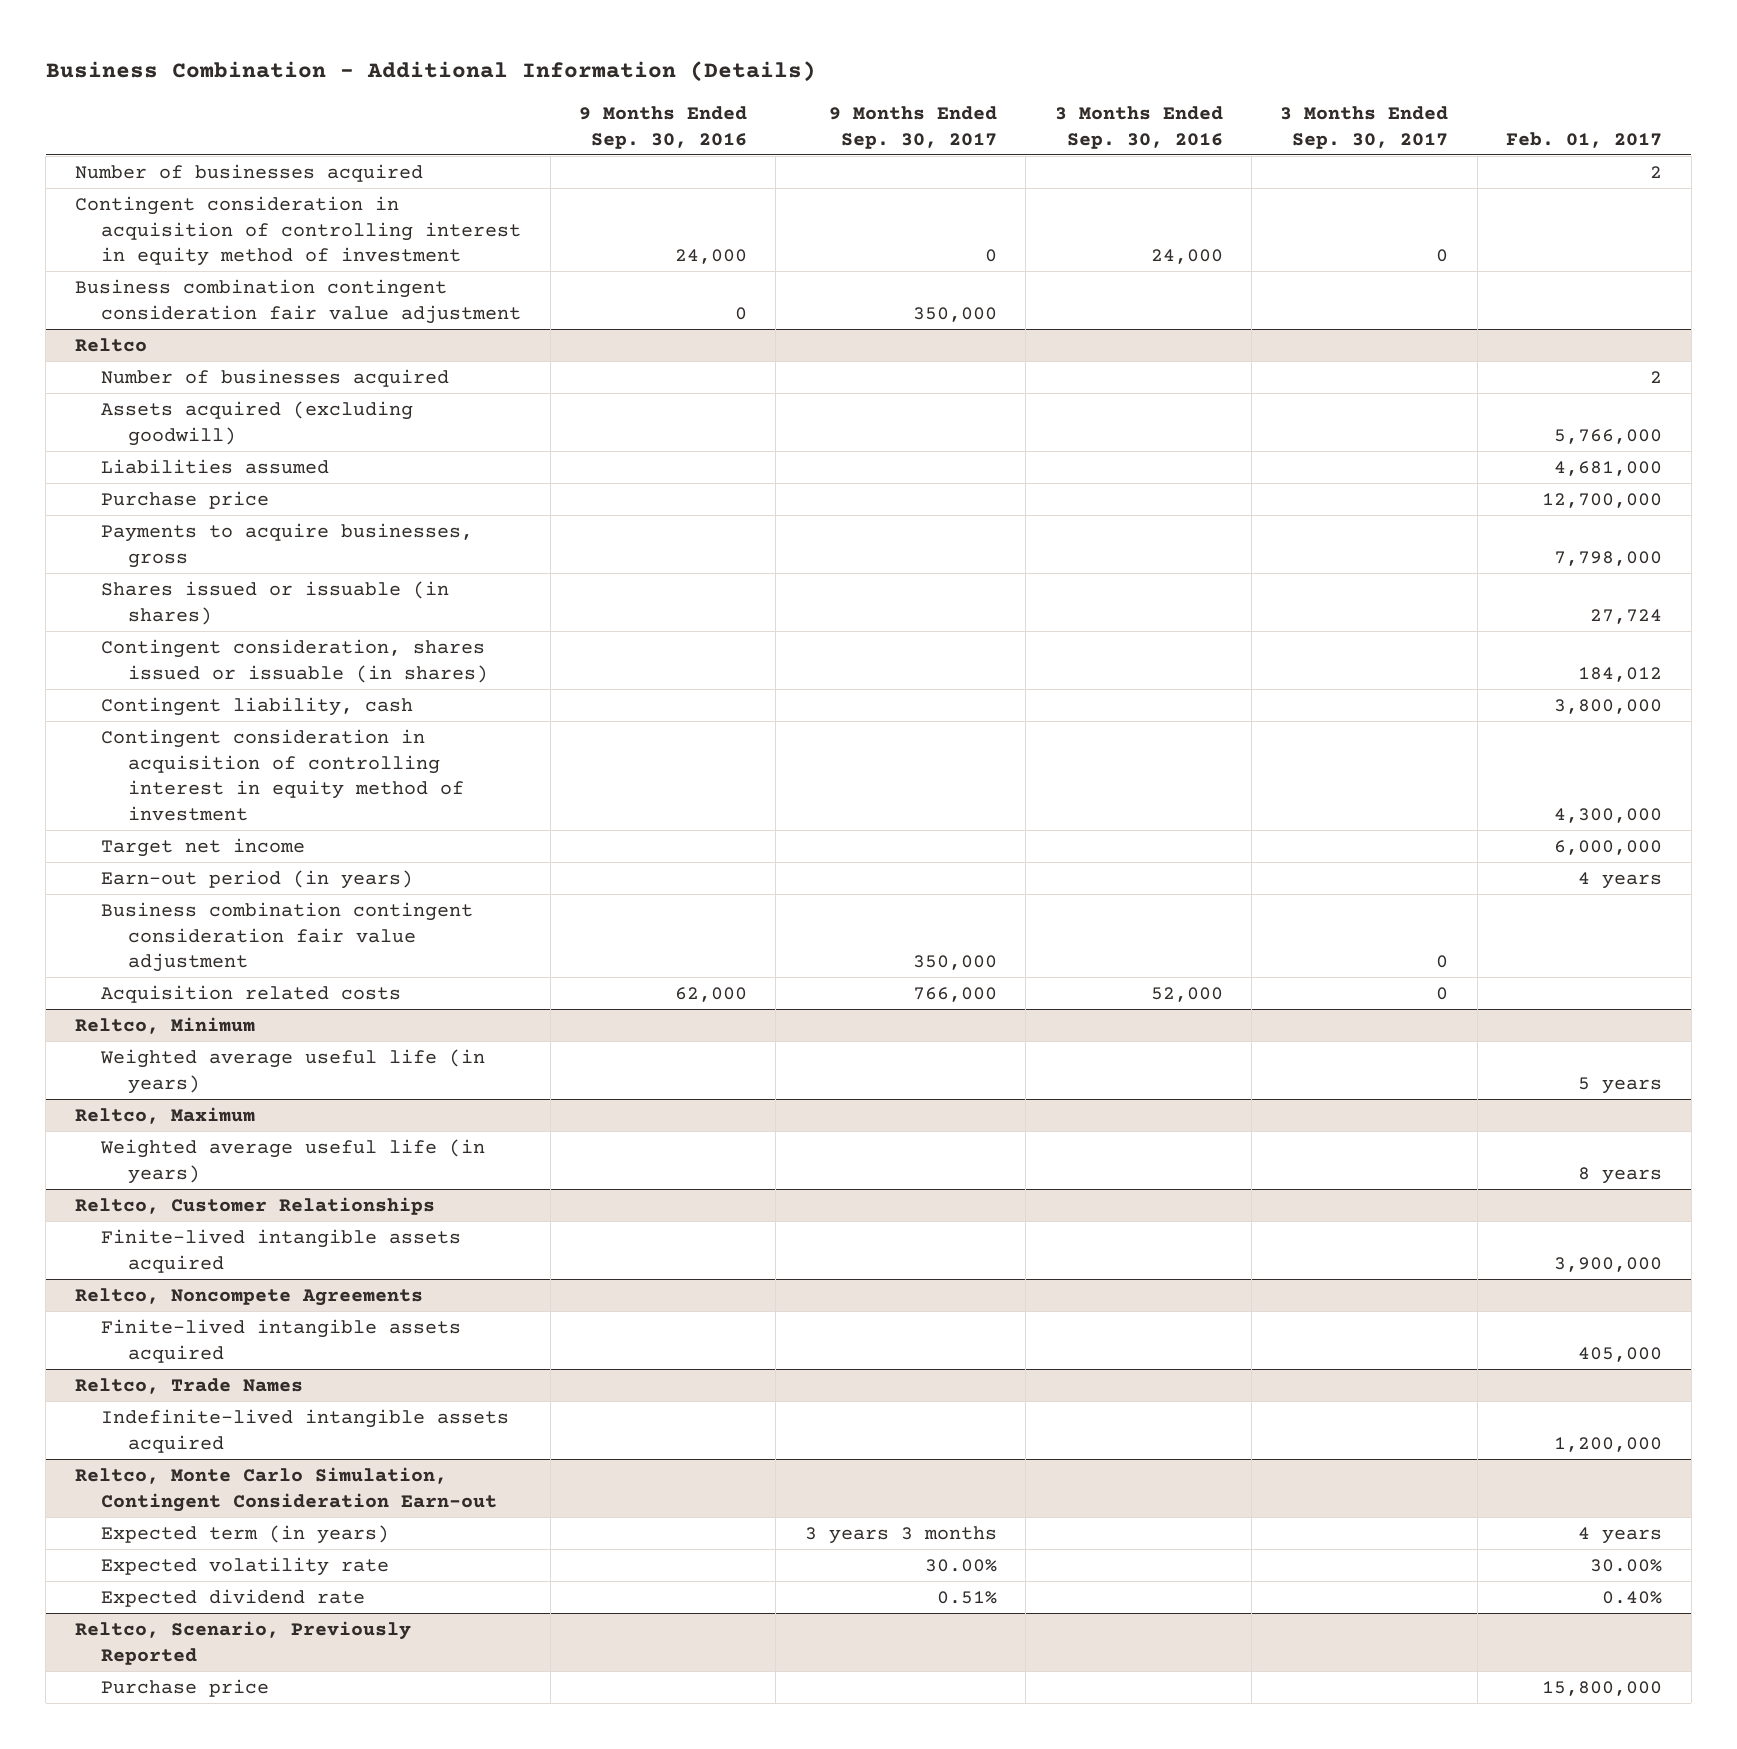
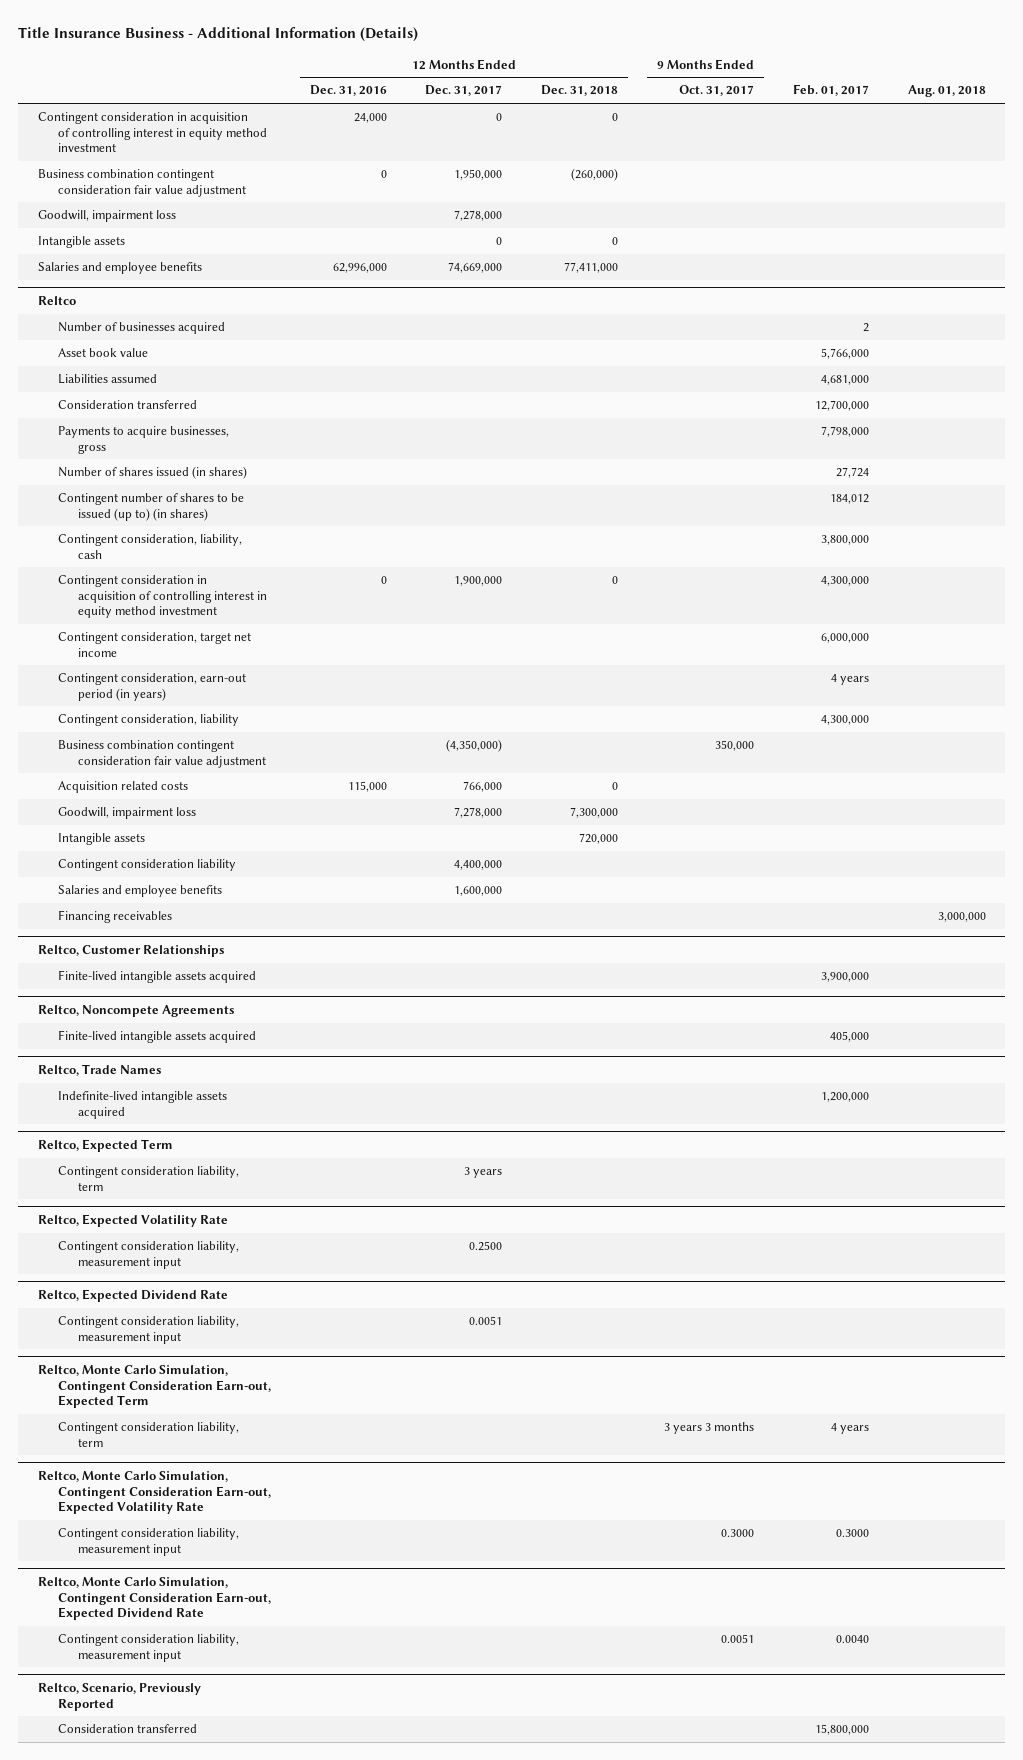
- Business Combination - Additional Information (Details)
+ Title Insurance Business - Additional Information (Details)
- | 9 Months Ended Sep. 30, 2016 | 9 Months Ended Sep. 30, 2017 | 3 Months Ended Sep. 30, 2016 | 3 Months Ended Sep. 30, 2017 | Feb. 01, 2017
+ | 12 Months Ended Dec. 31, 2016 | 12 Months Ended Dec. 31, 2017 | 12 Months Ended Dec. 31, 2018 | 9 Months Ended Oct. 31, 2017 | Feb. 01, 2017 | Aug. 01, 2018
- Number of businesses acquired | | | | | 2
- Contingent consideration in acquisition of controlling interest in equity method of investment | 24,000 | 0 | 24,000 | 0 |
+ Contingent consideration in acquisition of controlling interest in equity method investment | 24,000 | 0 | 0 | | |
+ Goodwill, impairment loss | | 7,278,000 | | | |
+ Intangible assets | | 0 | 0 | | |
+ Salaries and employee benefits | 62,996,000 | 74,669,000 | 77,411,000 | | |
@ Reltco
- Assets acquired (excluding goodwill) | | | | | 5,766,000
+ Asset book value | | | | | 5,766,000 |
- Purchase price | | | | | 12,700,000
+ Consideration transferred | | | | | 12,700,000 |
- Shares issued or issuable (in shares) | | | | | 27,724
- Contingent consideration, shares issued or issuable (in shares) | | | | | 184,012
- Contingent liability, cash | | | | | 3,800,000
- Contingent consideration in acquisition of controlling interest in equity method of investment | | | | | 4,300,000
- Target net income | | | | | 6,000,000
- Earn-out period (in years) | | | | | 4 years
+ Number of shares issued (in shares) | | | | | 27,724 |
+ Contingent number of shares to be issued (up to) (in shares) | | | | | 184,012 |
+ Contingent consideration, liability, cash | | | | | 3,800,000 |
+ Contingent consideration in acquisition of controlling interest in equity method investment | 0 | 1,900,000 | 0 | | 4,300,000 |
+ Contingent consideration, target net income | | | | | 6,000,000 |
+ Contingent consideration, earn-out period (in years) | | | | | 4 years |
+ Contingent consideration, liability | | | | | 4,300,000 |
- Reltco, Minimum
- Weighted average useful life (in years) | | | | | 5 years
- Reltco, Maximum
- Weighted average useful life (in years) | | | | | 8 years
@ Reltco
+ Goodwill, impairment loss | | 7,278,000 | 7,300,000 | | |
+ Intangible assets | | | 720,000 | | |
+ Contingent consideration liability | | 4,400,000 | | | |
+ Salaries and employee benefits | | 1,600,000 | | | |
+ Financing receivables | | | | | | 3,000,000
- Reltco, Monte Carlo Simulation, Contingent Consideration Earn-out
- Expected term (in years) | | 3 years 3 months | | | 4 years
- Expected volatility rate | | 30.00% | | | 30.00%
- Expected dividend rate | | 0.51% | | | 0.40%
+ Reltco, Expected Term
+ Contingent consideration liability, term | | 3 years | | | |
+ Reltco, Expected Volatility Rate
+ Contingent consideration liability, measurement input | | 0.2500 | | | |
+ Reltco, Expected Dividend Rate
+ Contingent consideration liability, measurement input | | 0.0051 | | | |
+ Reltco, Monte Carlo Simulation, Contingent Consideration Earn-out, Expected Term
+ Contingent consideration liability, term | | | | 3 years 3 months | 4 years |
+ Reltco, Monte Carlo Simulation, Contingent Consideration Earn-out, Expected Volatility Rate
+ Contingent consideration liability, measurement input | | | | 0.3000 | 0.3000 |
+ Reltco, Monte Carlo Simulation, Contingent Consideration Earn-out, Expected Dividend Rate
+ Contingent consideration liability, measurement input | | | | 0.0051 | 0.0040 |
@ Reltco, Scenario, Previously Reported
- Purchase price | | | | | 15,800,000
+ Consideration transferred | | | | | 15,800,000 |

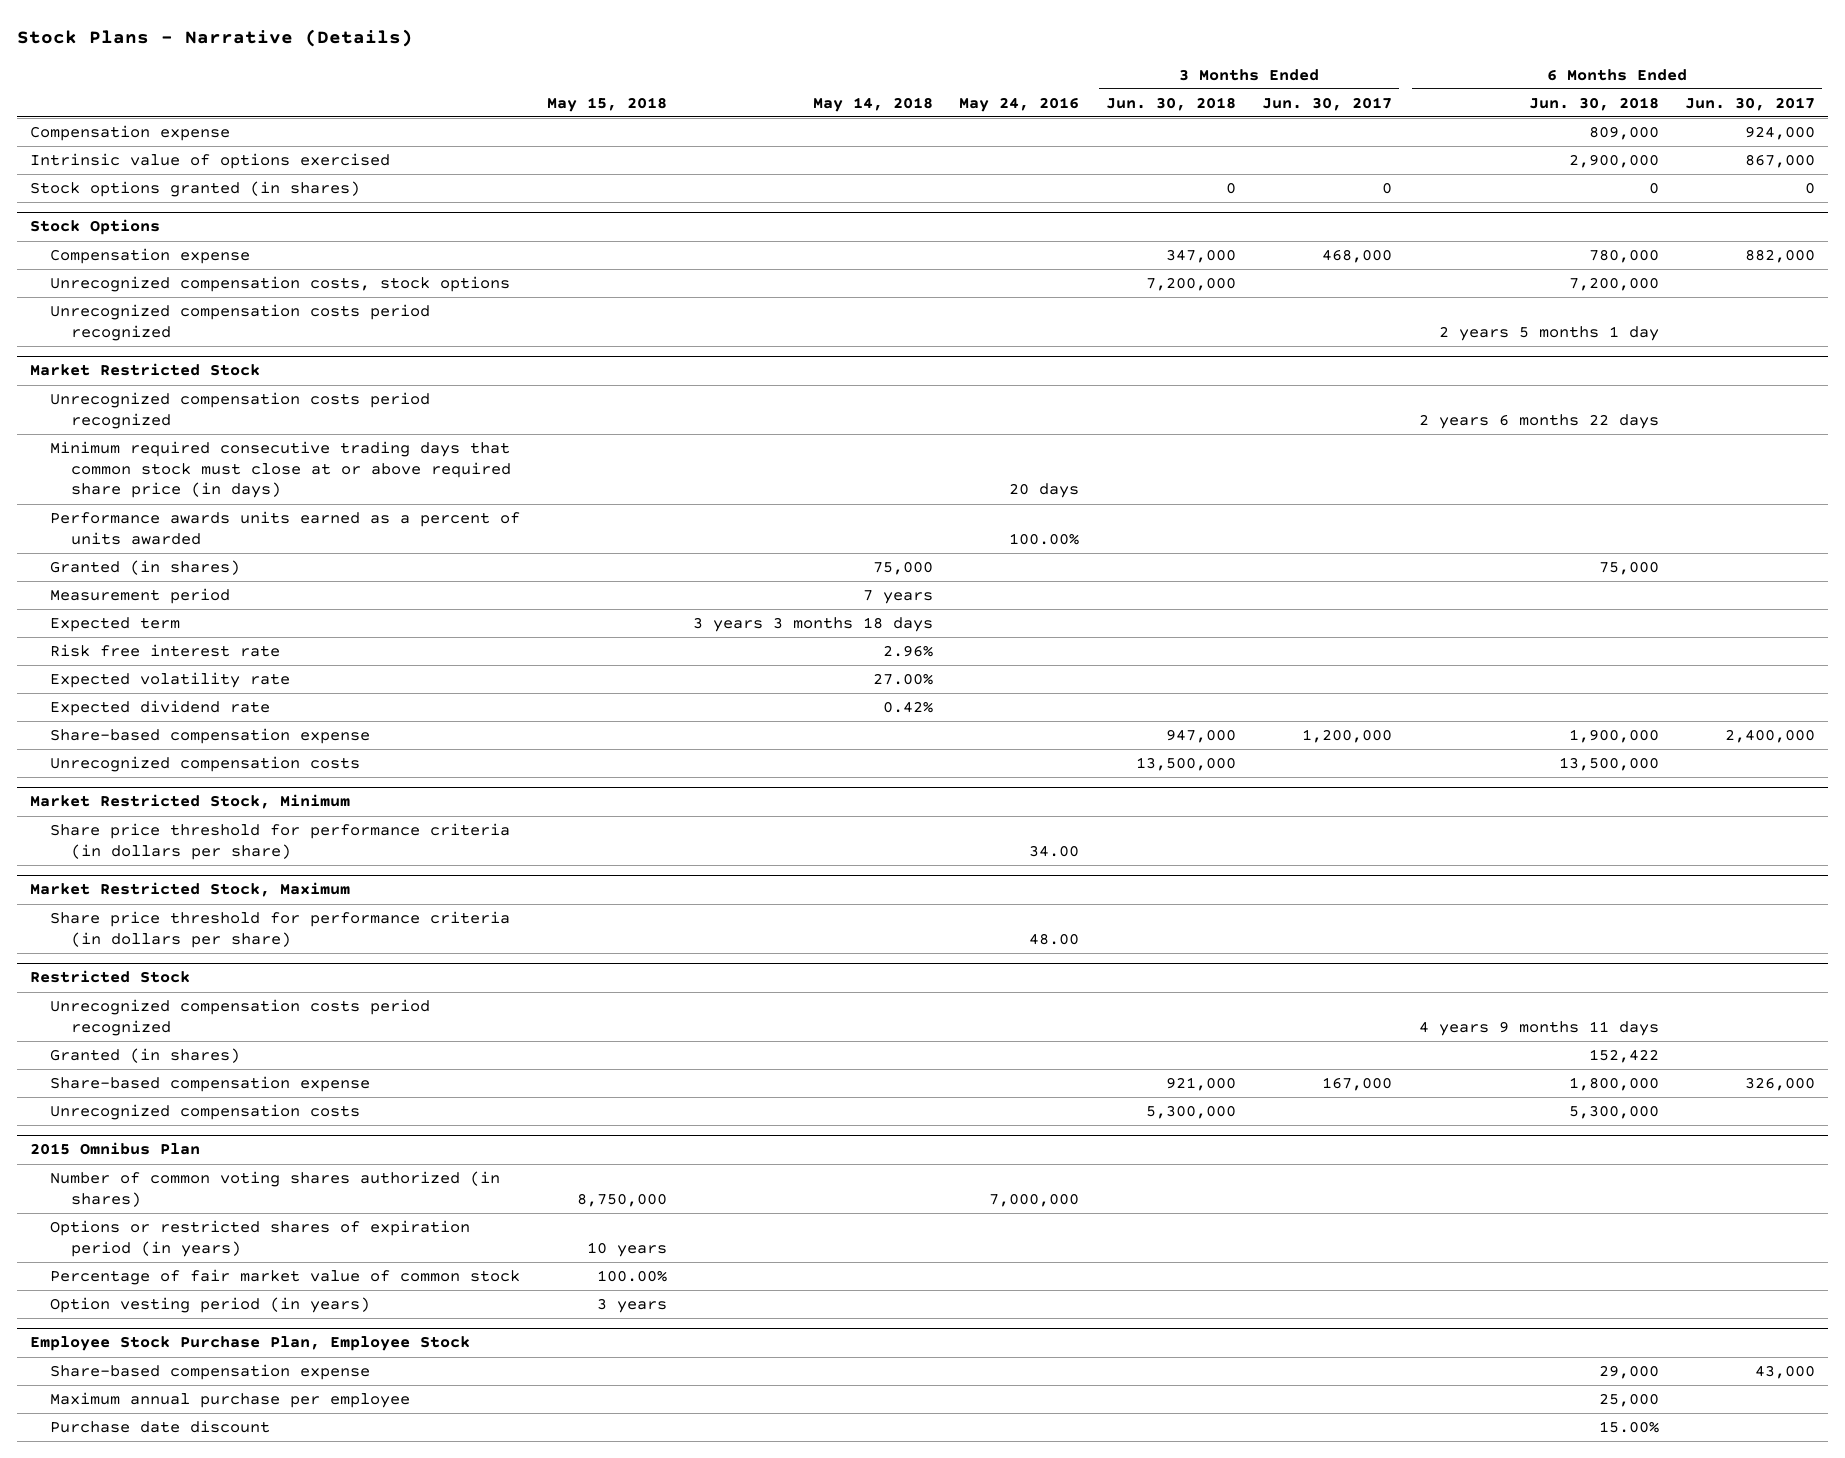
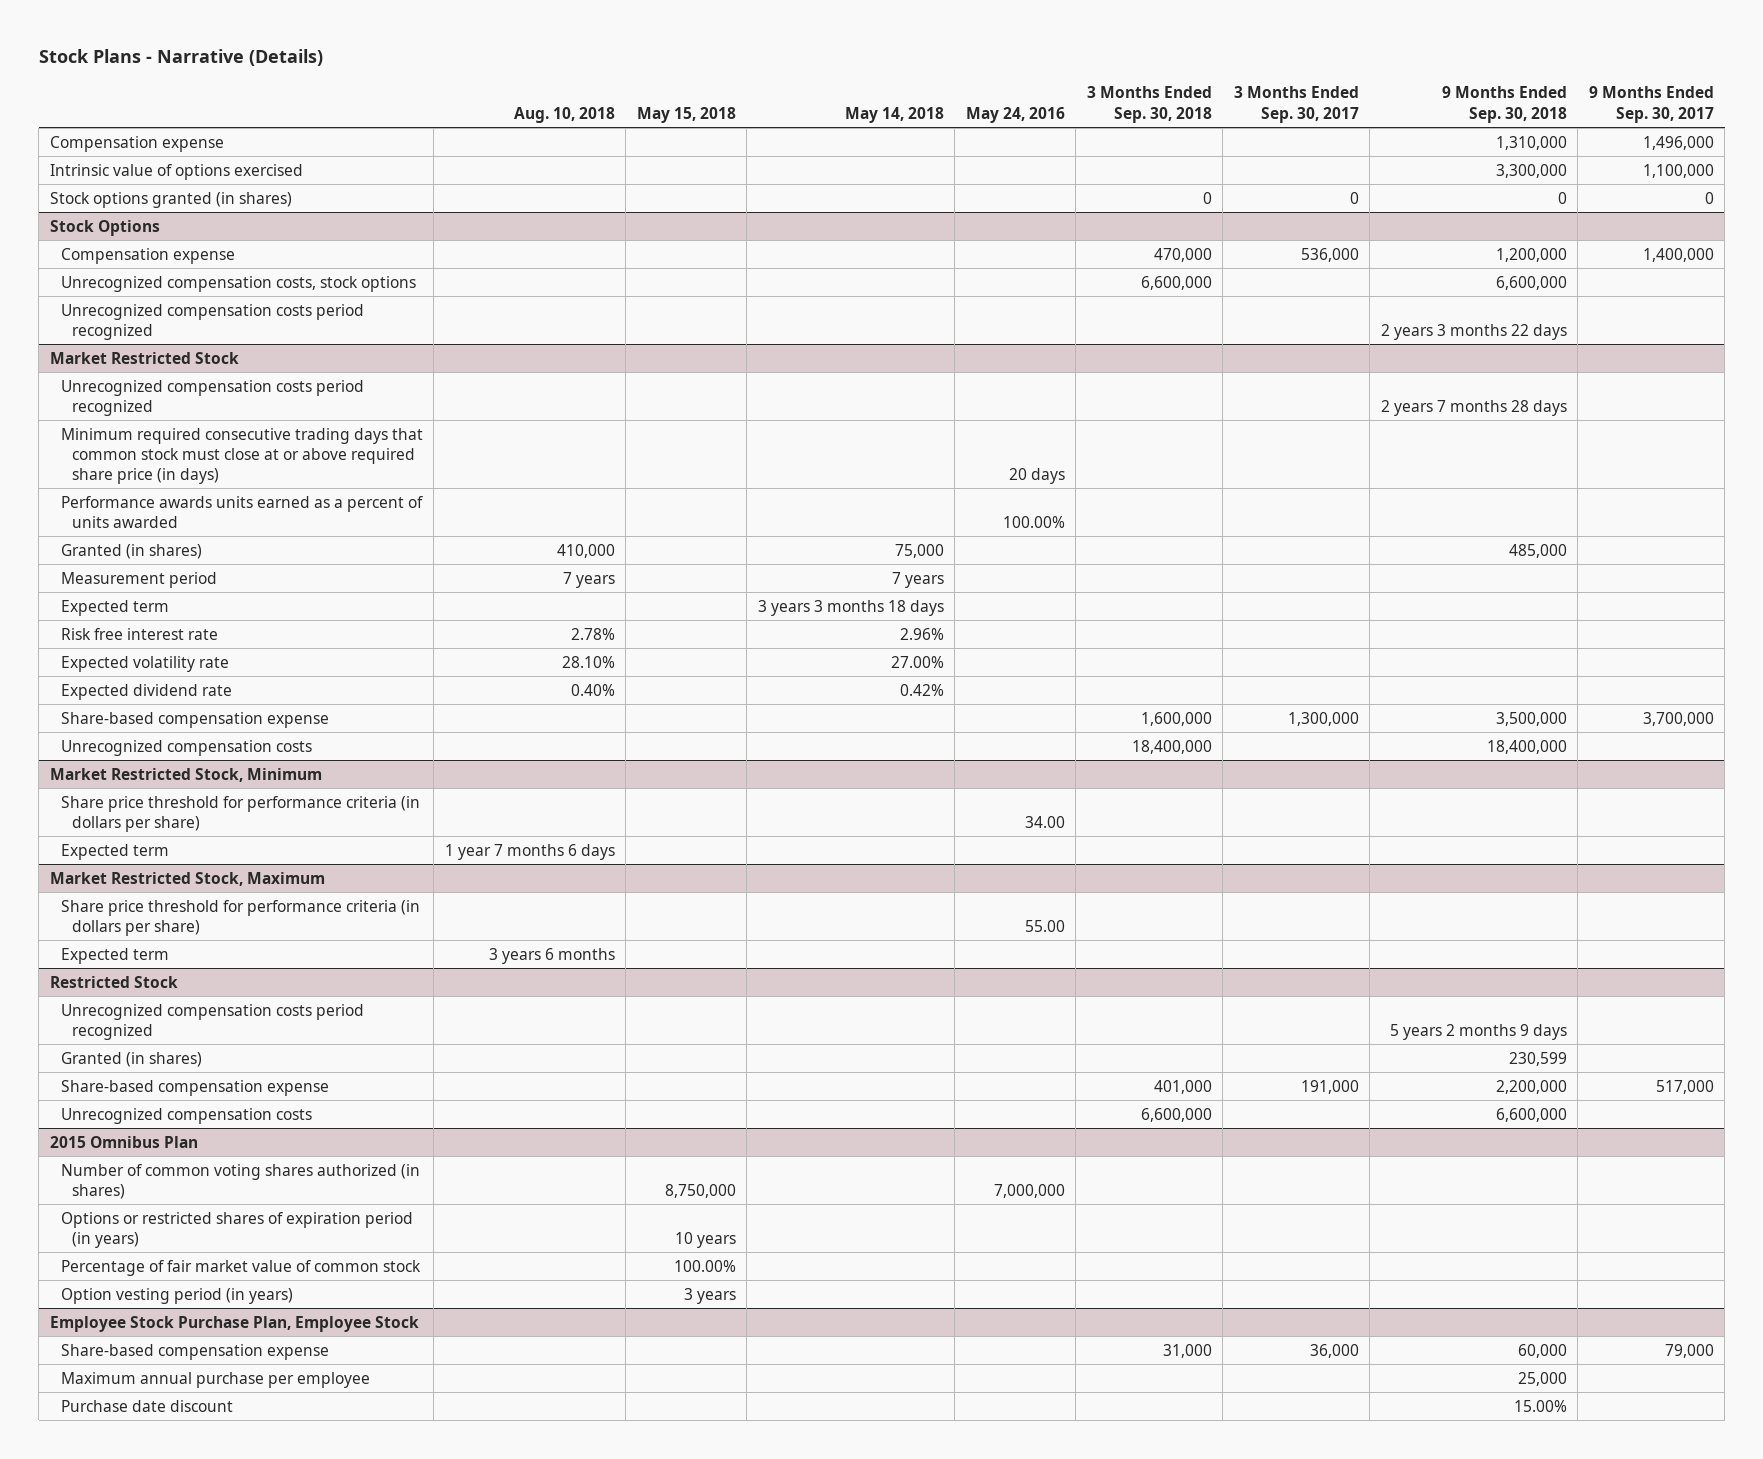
- | May 15, 2018 | May 14, 2018 | May 24, 2016 | 3 Months Ended Jun. 30, 2018 | 3 Months Ended Jun. 30, 2017 | 6 Months Ended Jun. 30, 2018 | 6 Months Ended Jun. 30, 2017
+ | Aug. 10, 2018 | May 15, 2018 | May 14, 2018 | May 24, 2016 | 3 Months Ended Sep. 30, 2018 | 3 Months Ended Sep. 30, 2017 | 9 Months Ended Sep. 30, 2018 | 9 Months Ended Sep. 30, 2017
@ Market Restricted Stock, Minimum
+ Expected term | 1 year 7 months 6 days | | | | | | |
@ Market Restricted Stock, Maximum
- Share price threshold for performance criteria (in dollars per share) | | | 48.00 | | | |
+ Share price threshold for performance criteria (in dollars per share) | | | | 55.00 | | | |
+ Expected term | 3 years 6 months | | | | | | |

